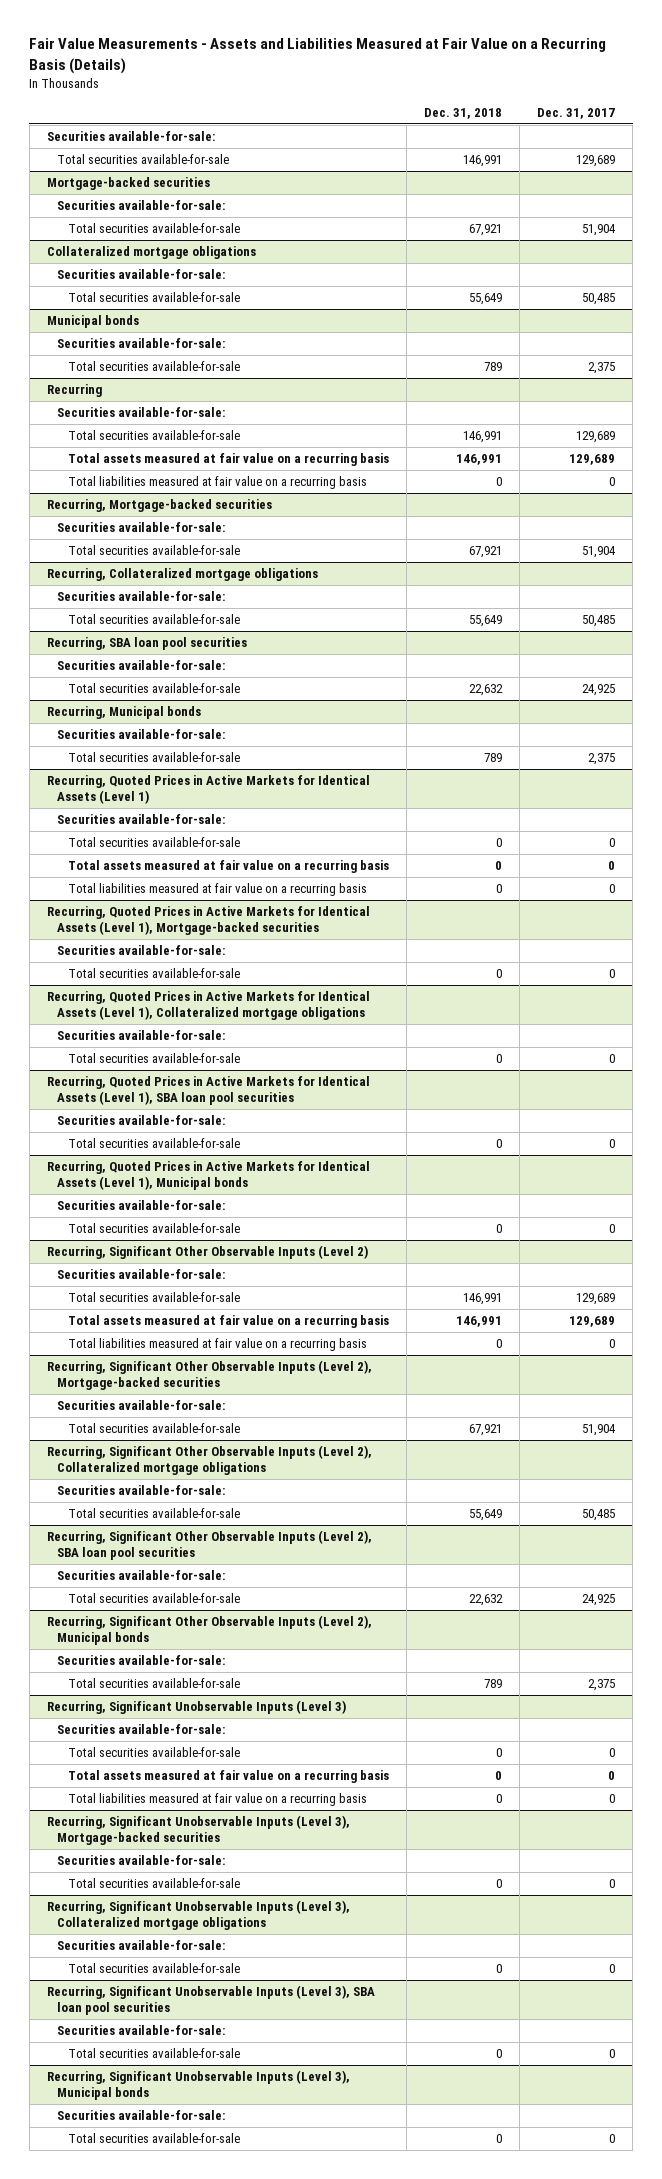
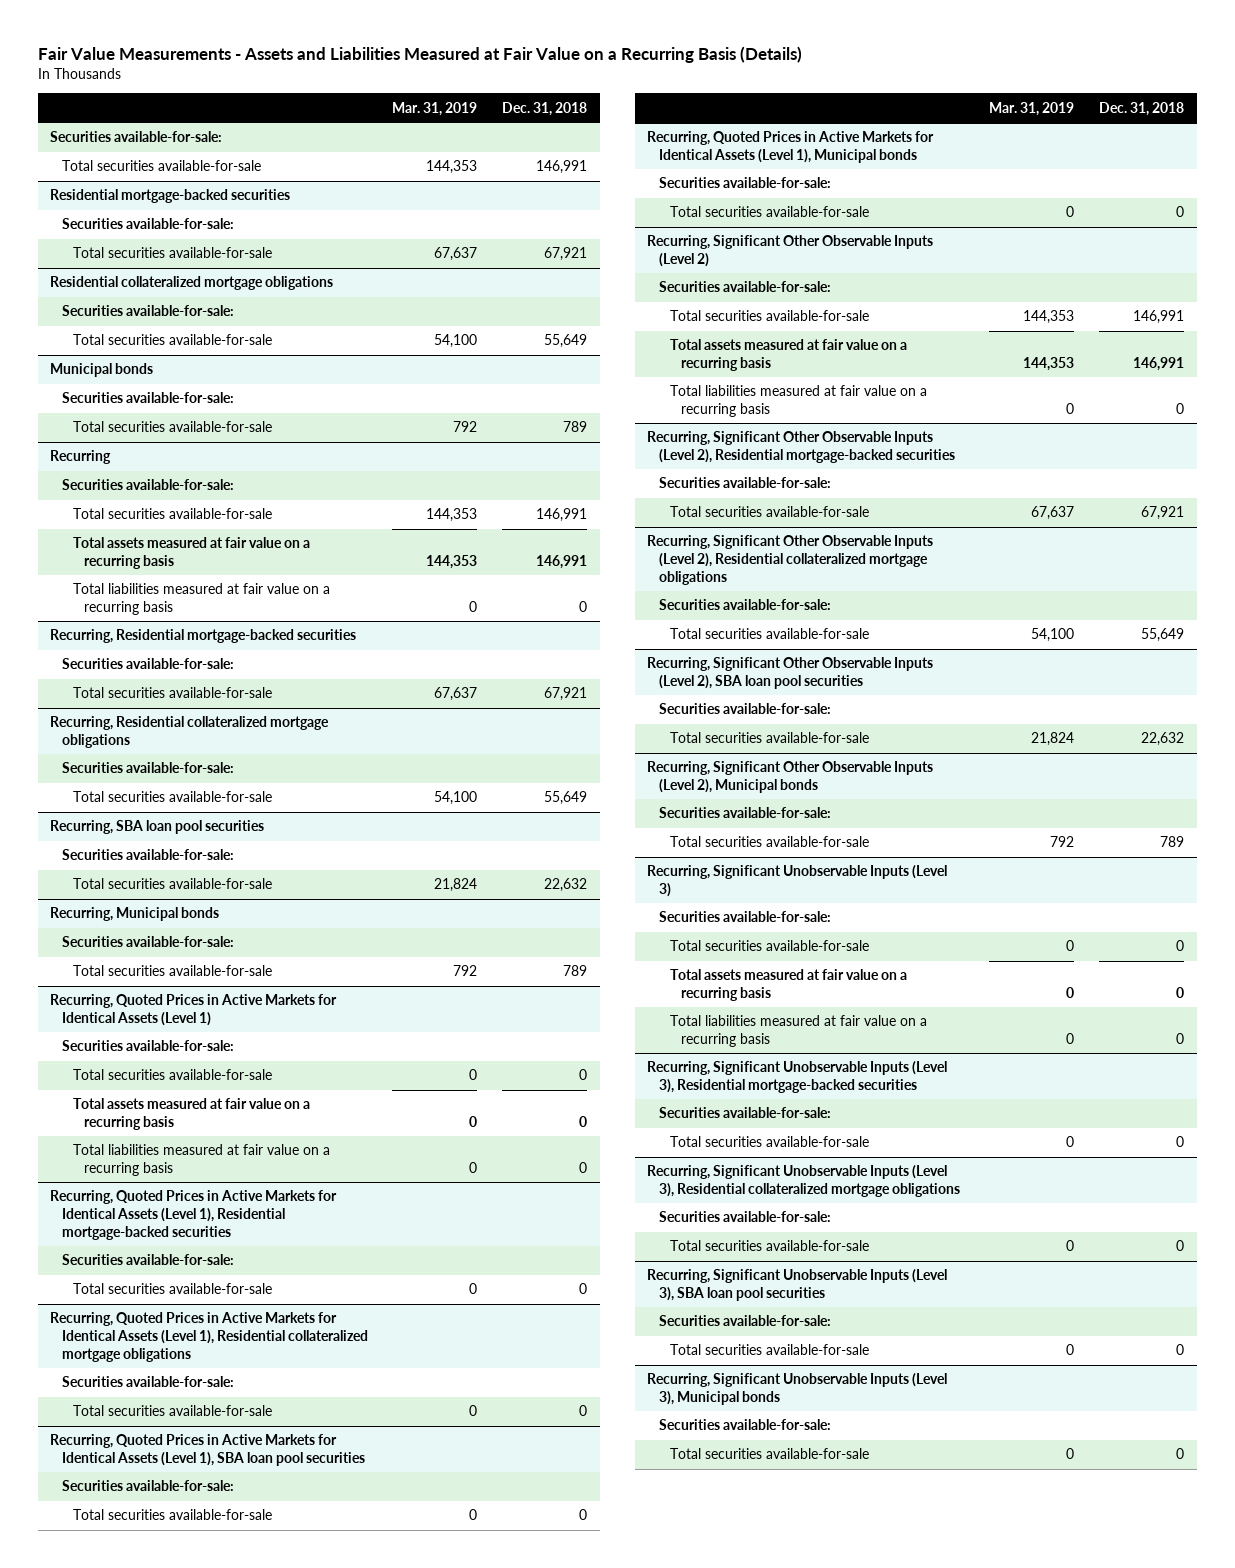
- | Dec. 31, 2018 | Dec. 31, 2017
+ | Mar. 31, 2019 | Dec. 31, 2018
- Mortgage-backed securities
+ Residential mortgage-backed securities
- Collateralized mortgage obligations
+ Residential collateralized mortgage obligations
- Recurring, Mortgage-backed securities
+ Recurring, Residential mortgage-backed securities
- Recurring, Collateralized mortgage obligations
+ Recurring, Residential collateralized mortgage obligations
- Recurring, Quoted Prices in Active Markets for Identical Assets (Level 1), Mortgage-backed securities
+ Recurring, Quoted Prices in Active Markets for Identical Assets (Level 1), Residential mortgage-backed securities
- Recurring, Quoted Prices in Active Markets for Identical Assets (Level 1), Collateralized mortgage obligations
+ Recurring, Quoted Prices in Active Markets for Identical Assets (Level 1), Residential collateralized mortgage obligations
- Recurring, Significant Other Observable Inputs (Level 2), Mortgage-backed securities
+ Recurring, Significant Other Observable Inputs (Level 2), Residential mortgage-backed securities
- Recurring, Significant Other Observable Inputs (Level 2), Collateralized mortgage obligations
+ Recurring, Significant Other Observable Inputs (Level 2), Residential collateralized mortgage obligations
- Recurring, Significant Unobservable Inputs (Level 3), Mortgage-backed securities
+ Recurring, Significant Unobservable Inputs (Level 3), Residential mortgage-backed securities
- Recurring, Significant Unobservable Inputs (Level 3), Collateralized mortgage obligations
+ Recurring, Significant Unobservable Inputs (Level 3), Residential collateralized mortgage obligations

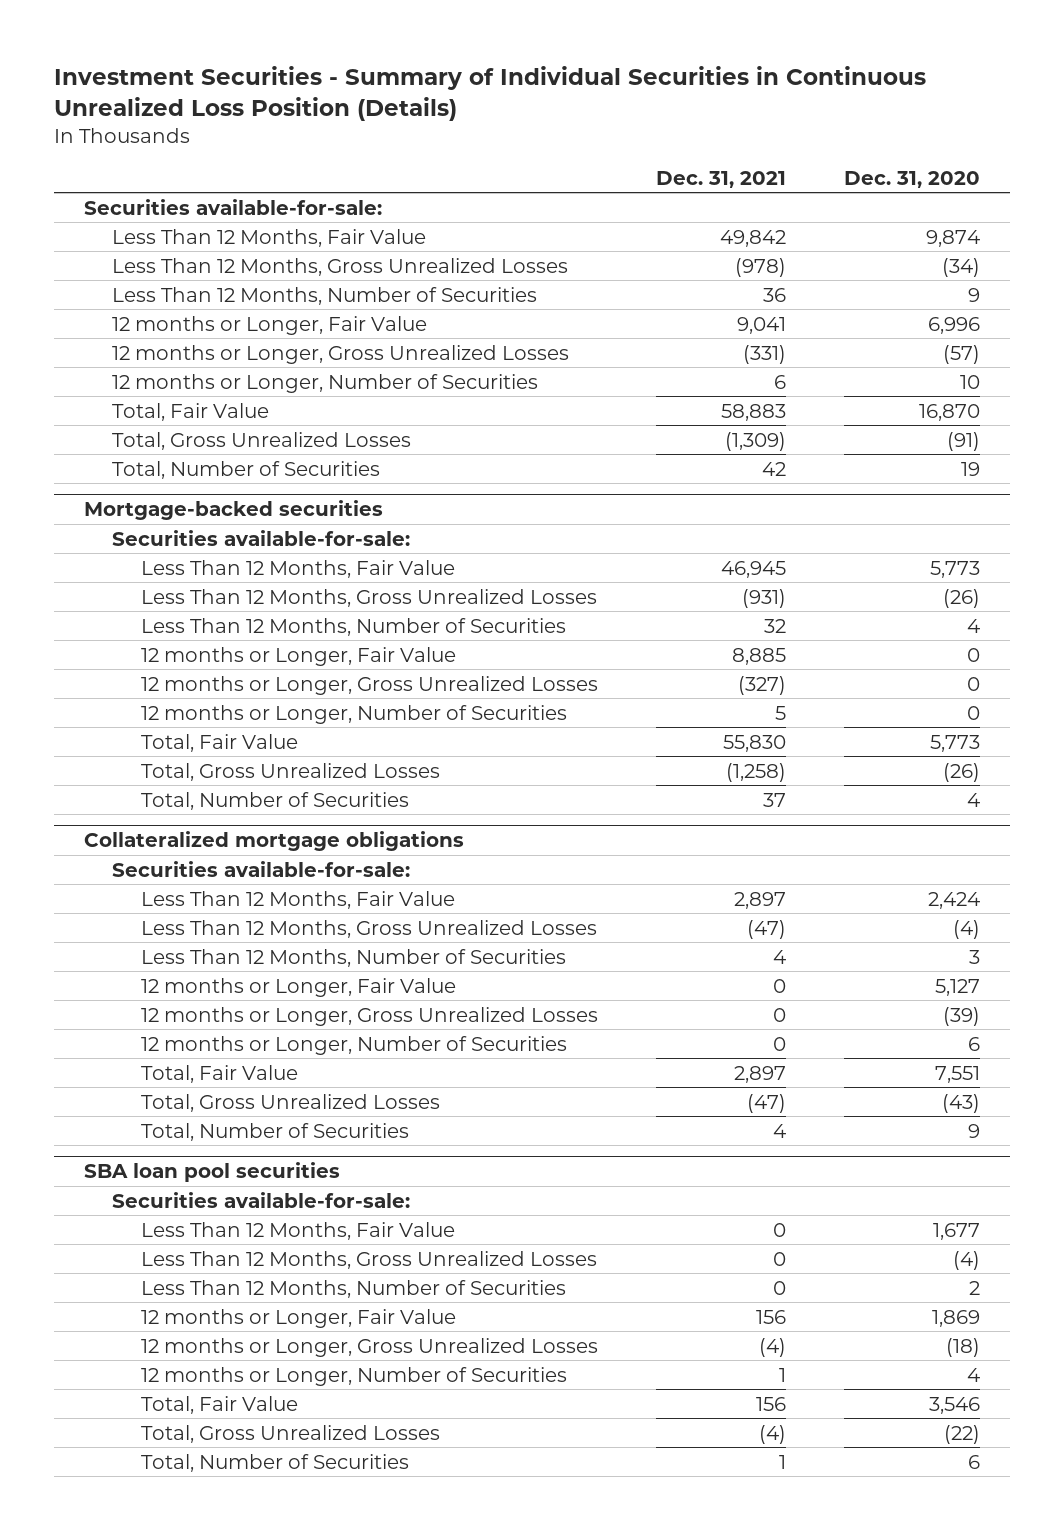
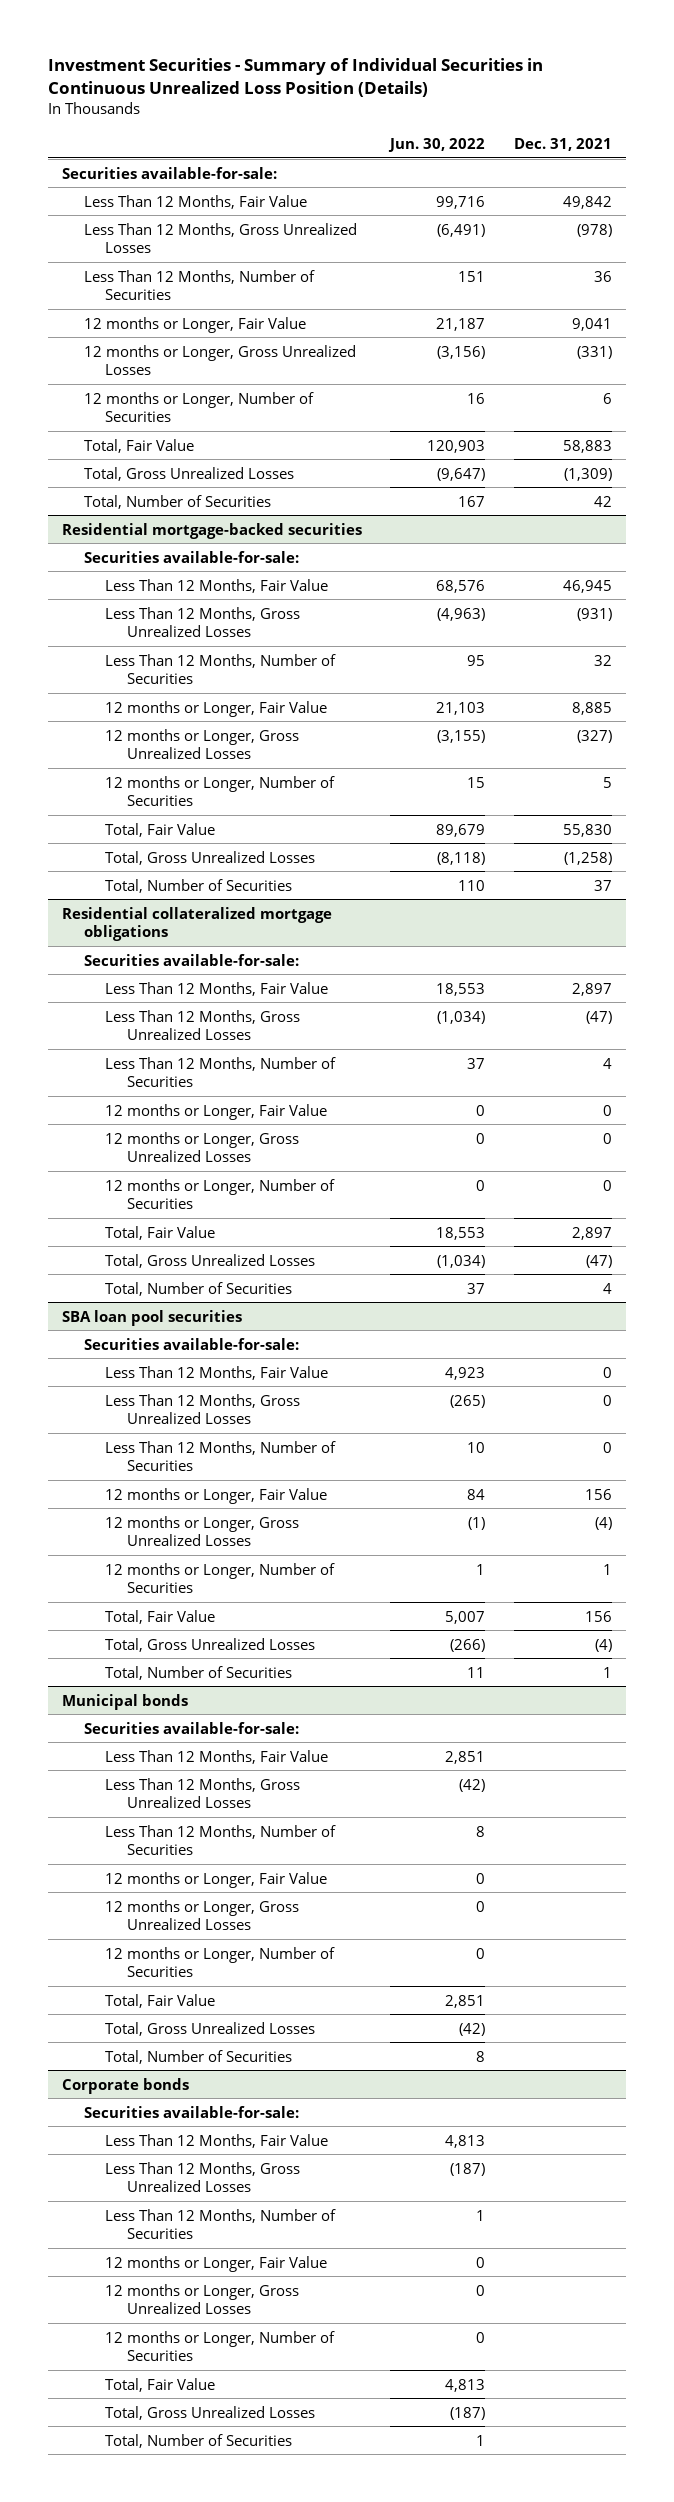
- | Dec. 31, 2021 | Dec. 31, 2020
+ | Jun. 30, 2022 | Dec. 31, 2021
- Mortgage-backed securities
+ Residential mortgage-backed securities
- Collateralized mortgage obligations
+ Residential collateralized mortgage obligations
+ Municipal bonds
+ Securities available-for-sale:
+ Less Than 12 Months, Fair Value | 2,851 |
+ Less Than 12 Months, Gross Unrealized Losses | (42) |
+ Less Than 12 Months, Number of Securities | 8 |
+ 12 months or Longer, Fair Value | 0 |
+ 12 months or Longer, Gross Unrealized Losses | 0 |
+ 12 months or Longer, Number of Securities | 0 |
+ Total, Fair Value | 2,851 |
+ Total, Gross Unrealized Losses | (42) |
+ Total, Number of Securities | 8 |
+ Corporate bonds
+ Securities available-for-sale:
+ Less Than 12 Months, Fair Value | 4,813 |
+ Less Than 12 Months, Gross Unrealized Losses | (187) |
+ Less Than 12 Months, Number of Securities | 1 |
+ 12 months or Longer, Fair Value | 0 |
+ 12 months or Longer, Gross Unrealized Losses | 0 |
+ 12 months or Longer, Number of Securities | 0 |
+ Total, Fair Value | 4,813 |
+ Total, Gross Unrealized Losses | (187) |
+ Total, Number of Securities | 1 |

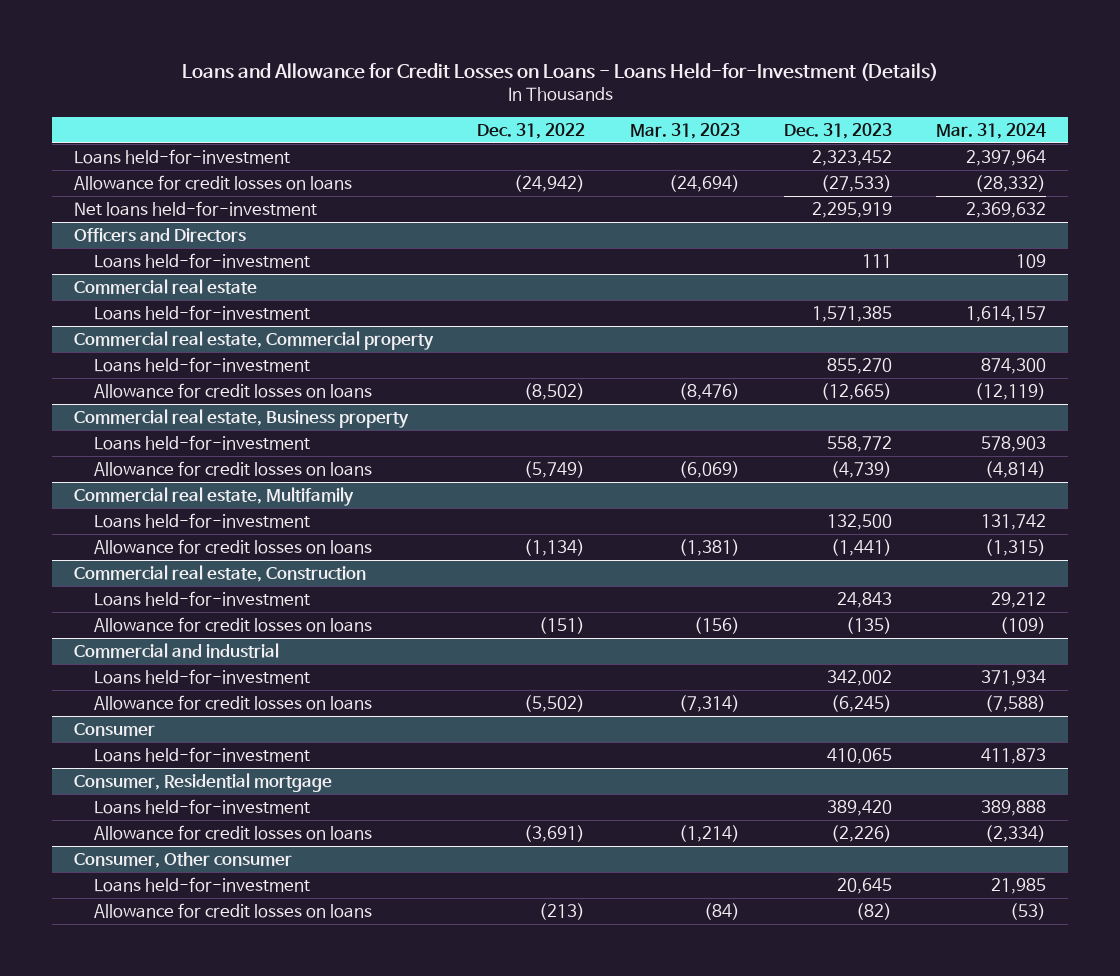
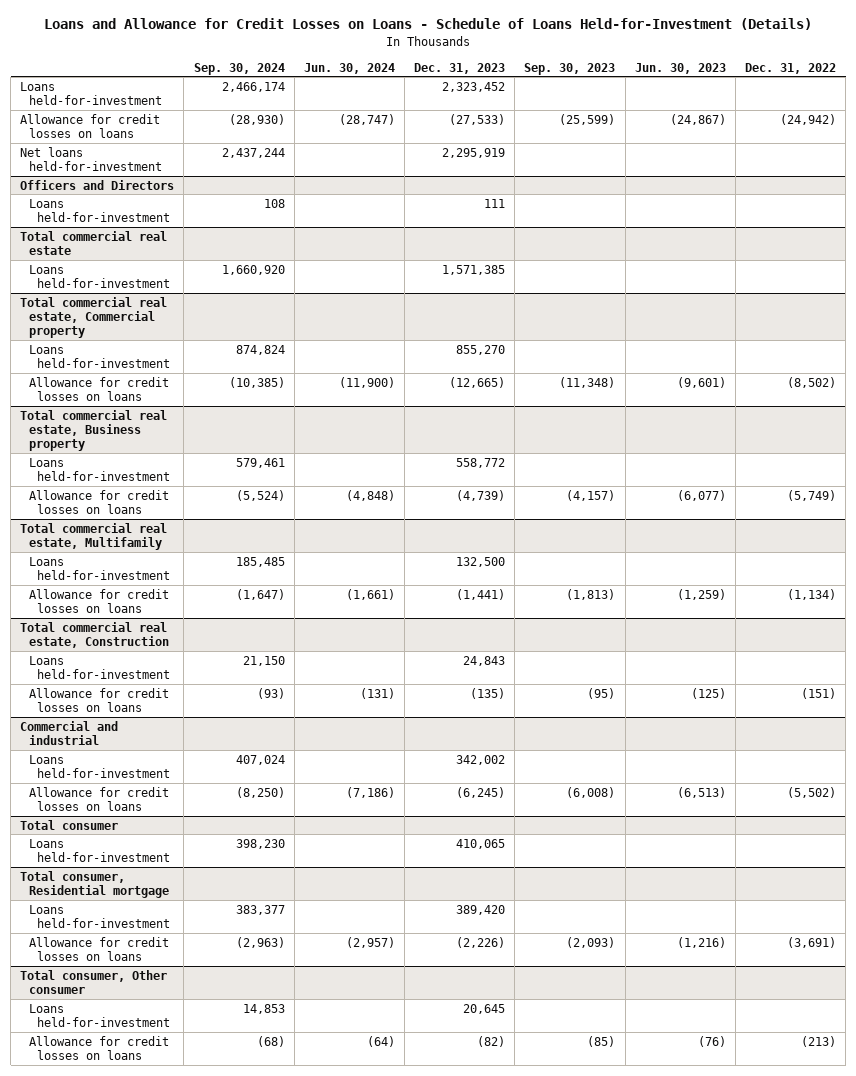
- Loans and Allowance for Credit Losses on Loans - Loans Held-for-Investment (Details)
+ Loans and Allowance for Credit Losses on Loans - Schedule of Loans Held-for-Investment (Details)
- | Dec. 31, 2022 | Mar. 31, 2023 | Dec. 31, 2023 | Mar. 31, 2024
+ | Sep. 30, 2024 | Jun. 30, 2024 | Dec. 31, 2023 | Sep. 30, 2023 | Jun. 30, 2023 | Dec. 31, 2022
- Commercial real estate
+ Total commercial real estate
- Commercial real estate, Commercial property
+ Total commercial real estate, Commercial property
- Commercial real estate, Business property
+ Total commercial real estate, Business property
- Commercial real estate, Multifamily
+ Total commercial real estate, Multifamily
- Commercial real estate, Construction
+ Total commercial real estate, Construction
- Consumer
+ Total consumer
- Consumer, Residential mortgage
+ Total consumer, Residential mortgage
- Consumer, Other consumer
+ Total consumer, Other consumer

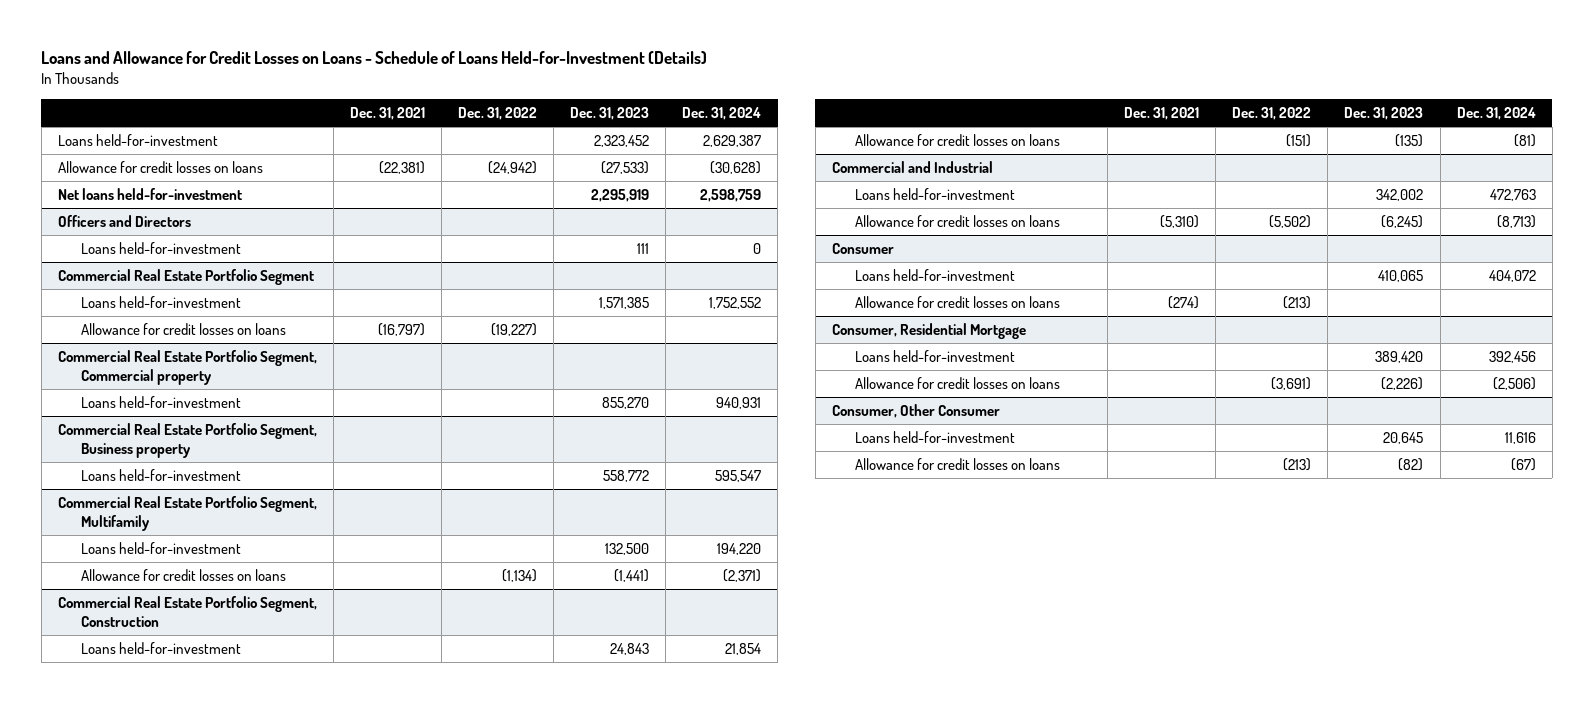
- | Sep. 30, 2024 | Jun. 30, 2024 | Dec. 31, 2023 | Sep. 30, 2023 | Jun. 30, 2023 | Dec. 31, 2022
+ | Dec. 31, 2021 | Dec. 31, 2022 | Dec. 31, 2023 | Dec. 31, 2024
- Total commercial real estate
+ Commercial Real Estate Portfolio Segment
- Total commercial real estate, Commercial property
+ Allowance for credit losses on loans | (16,797) | (19,227) | |
+ Commercial Real Estate Portfolio Segment, Commercial property
- Allowance for credit losses on loans | (10,385) | (11,900) | (12,665) | (11,348) | (9,601) | (8,502)
- Total commercial real estate, Business property
+ Commercial Real Estate Portfolio Segment, Business property
- Allowance for credit losses on loans | (5,524) | (4,848) | (4,739) | (4,157) | (6,077) | (5,749)
- Total commercial real estate, Multifamily
+ Commercial Real Estate Portfolio Segment, Multifamily
- Total commercial real estate, Construction
+ Commercial Real Estate Portfolio Segment, Construction
- Commercial and industrial
+ Commercial and Industrial
- Total consumer
+ Consumer
- Total consumer, Residential mortgage
+ Allowance for credit losses on loans | (274) | (213) | |
+ Consumer, Residential Mortgage
- Total consumer, Other consumer
+ Consumer, Other Consumer

